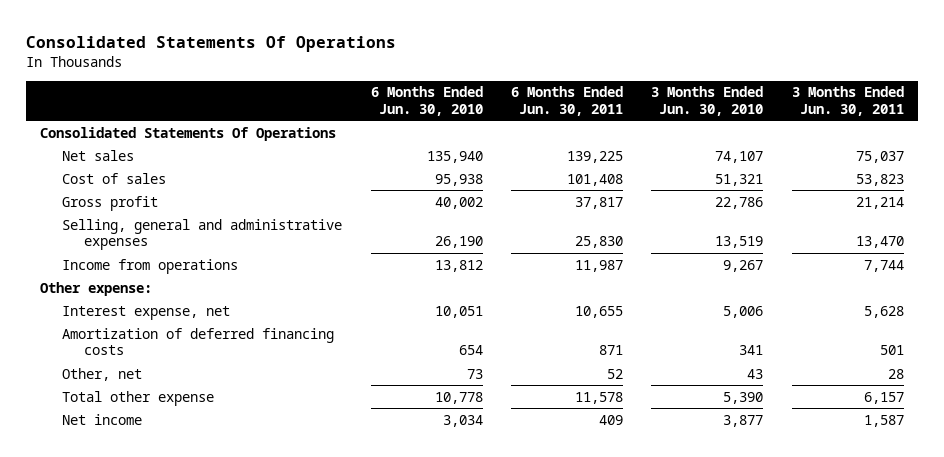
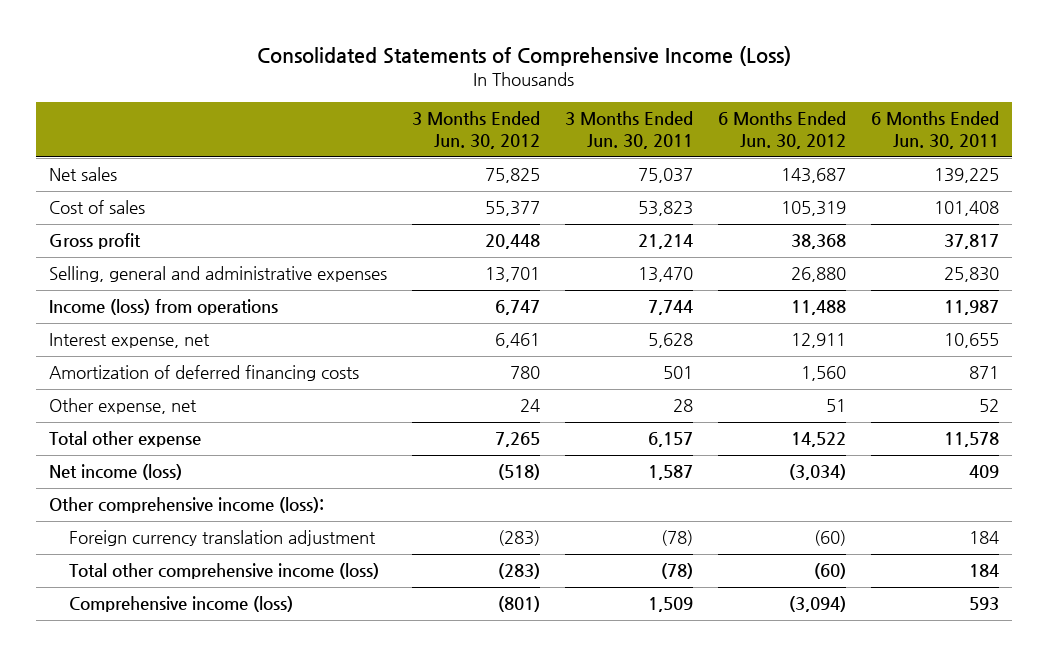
- Consolidated Statements Of Operations
+ Consolidated Statements of Comprehensive Income (Loss)
- | 6 Months Ended Jun. 30, 2010 | 6 Months Ended Jun. 30, 2011 | 3 Months Ended Jun. 30, 2010 | 3 Months Ended Jun. 30, 2011
+ | 3 Months Ended Jun. 30, 2012 | 3 Months Ended Jun. 30, 2011 | 6 Months Ended Jun. 30, 2012 | 6 Months Ended Jun. 30, 2011
- Consolidated Statements Of Operations
- Income from operations | 13,812 | 11,987 | 9,267 | 7,744
- Other expense:
+ Income (loss) from operations | 6,747 | 7,744 | 11,488 | 11,987
- Other, net | 73 | 52 | 43 | 28
+ Other expense, net | 24 | 28 | 51 | 52
- Net income | 3,034 | 409 | 3,877 | 1,587
+ Net income (loss) | (518) | 1,587 | (3,034) | 409
+ Other comprehensive income (loss):
+ Foreign currency translation adjustment | (283) | (78) | (60) | 184
+ Total other comprehensive income (loss) | (283) | (78) | (60) | 184
+ Comprehensive income (loss) | (801) | 1,509 | (3,094) | 593

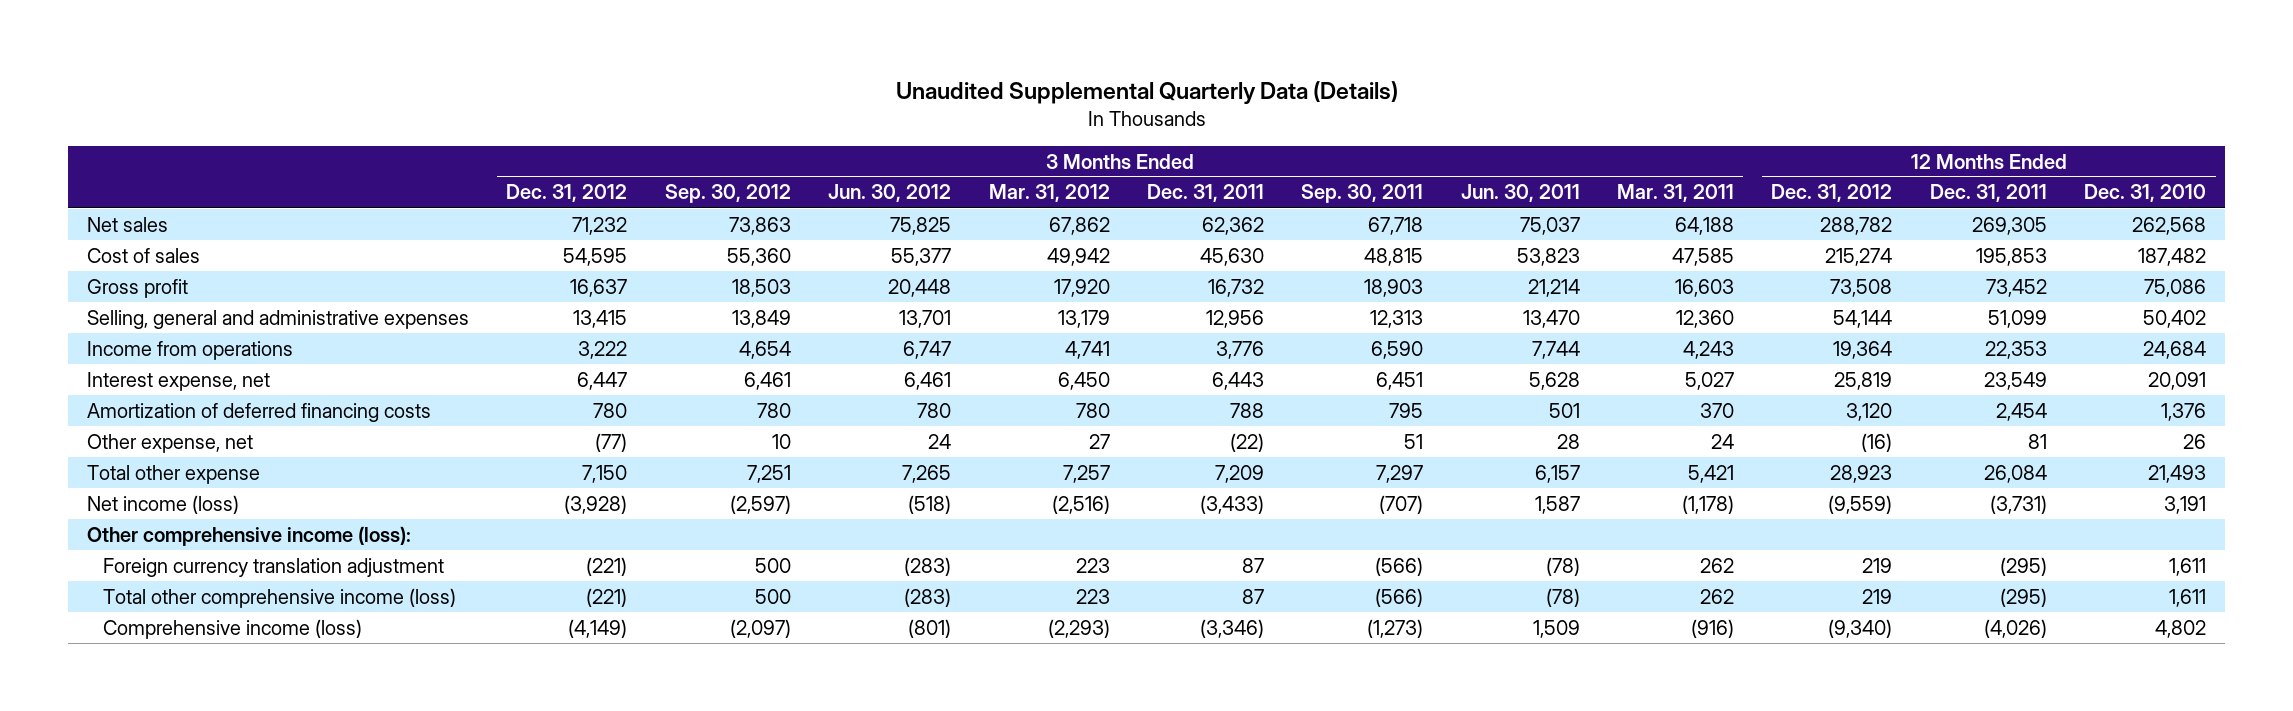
- Consolidated Statements of Comprehensive Income (Loss)
+ Unaudited Supplemental Quarterly Data (Details)
- | 3 Months Ended Jun. 30, 2012 | 3 Months Ended Jun. 30, 2011 | 6 Months Ended Jun. 30, 2012 | 6 Months Ended Jun. 30, 2011
+ | 3 Months Ended Dec. 31, 2012 | 3 Months Ended Sep. 30, 2012 | 3 Months Ended Jun. 30, 2012 | 3 Months Ended Mar. 31, 2012 | 3 Months Ended Dec. 31, 2011 | 3 Months Ended Sep. 30, 2011 | 3 Months Ended Jun. 30, 2011 | 3 Months Ended Mar. 31, 2011 | 12 Months Ended Dec. 31, 2012 | 12 Months Ended Dec. 31, 2011 | 12 Months Ended Dec. 31, 2010
- Income (loss) from operations | 6,747 | 7,744 | 11,488 | 11,987
+ Income from operations | 3,222 | 4,654 | 6,747 | 4,741 | 3,776 | 6,590 | 7,744 | 4,243 | 19,364 | 22,353 | 24,684

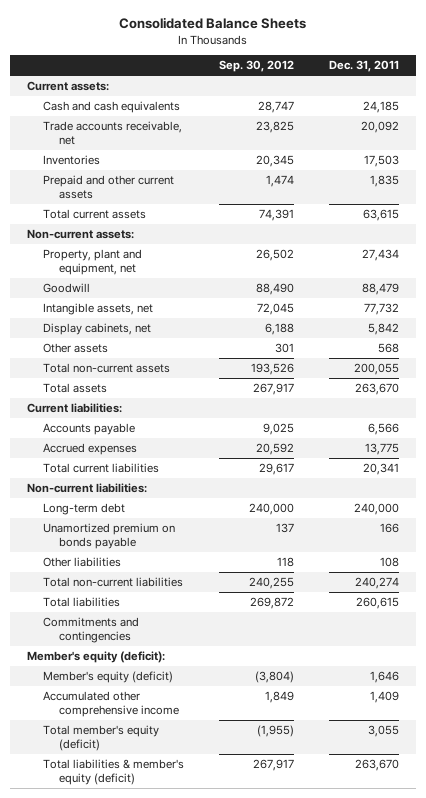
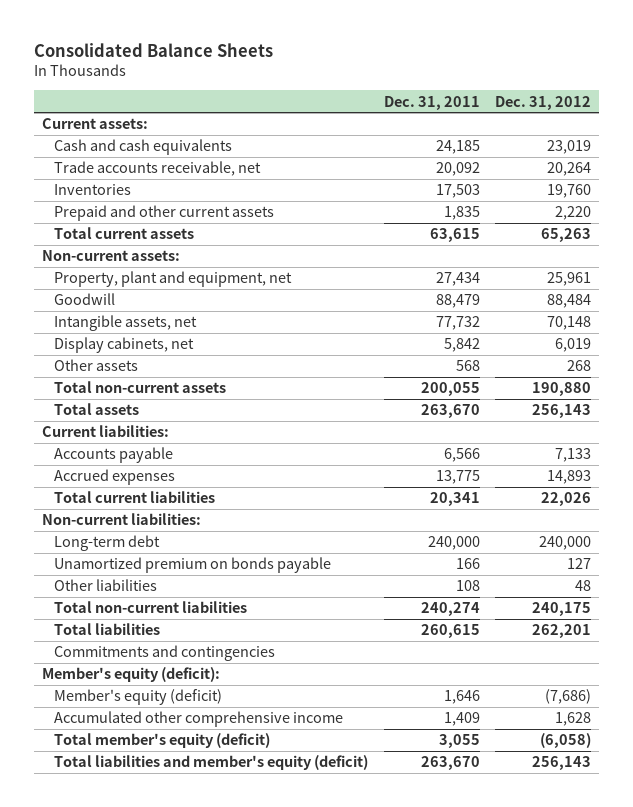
- | Sep. 30, 2012 | Dec. 31, 2011
+ | Dec. 31, 2011 | Dec. 31, 2012
- Total liabilities & member's equity (deficit) | 267,917 | 263,670
+ Total liabilities and member's equity (deficit) | 263,670 | 256,143

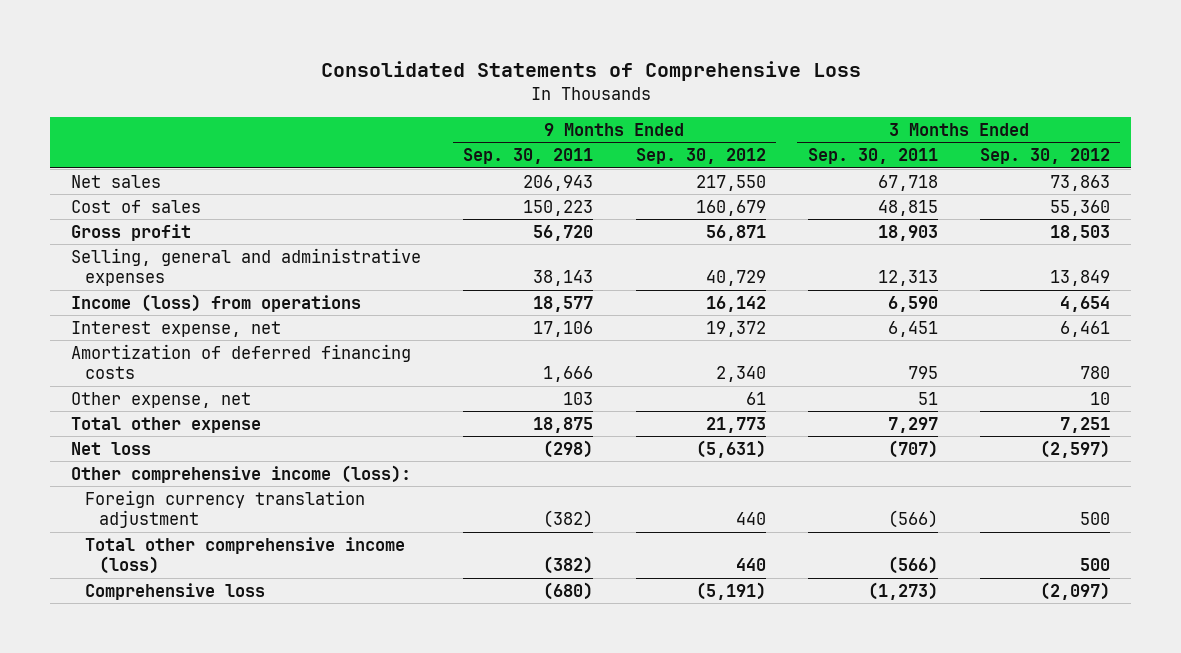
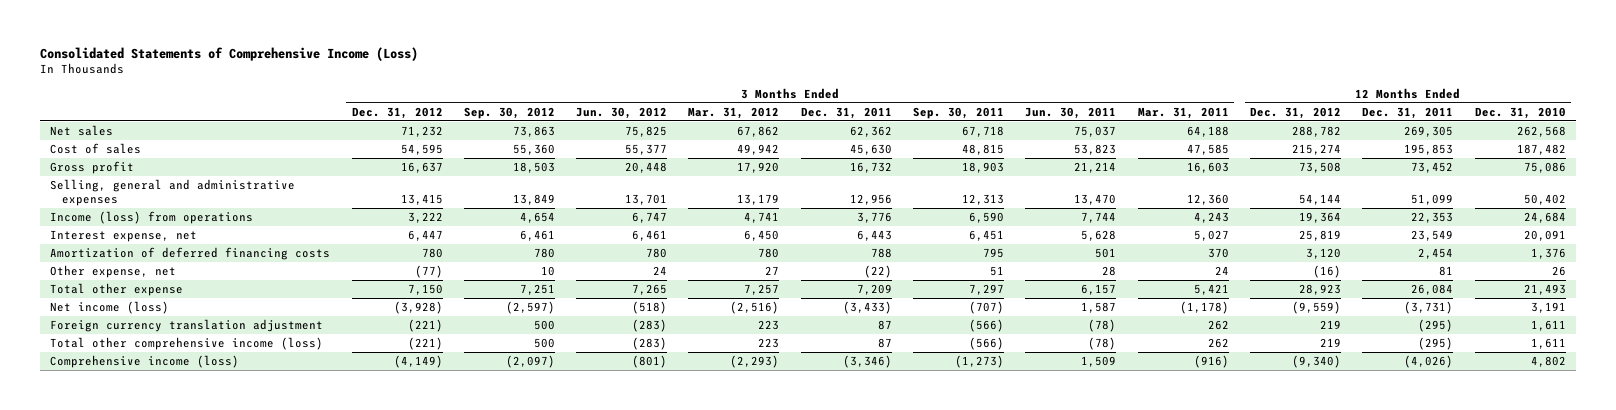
- Consolidated Statements of Comprehensive Loss
+ Consolidated Statements of Comprehensive Income (Loss)
- | 9 Months Ended Sep. 30, 2011 | 9 Months Ended Sep. 30, 2012 | 3 Months Ended Sep. 30, 2011 | 3 Months Ended Sep. 30, 2012
+ | 3 Months Ended Dec. 31, 2012 | 3 Months Ended Sep. 30, 2012 | 3 Months Ended Jun. 30, 2012 | 3 Months Ended Mar. 31, 2012 | 3 Months Ended Dec. 31, 2011 | 3 Months Ended Sep. 30, 2011 | 3 Months Ended Jun. 30, 2011 | 3 Months Ended Mar. 31, 2011 | 12 Months Ended Dec. 31, 2012 | 12 Months Ended Dec. 31, 2011 | 12 Months Ended Dec. 31, 2010
- Net loss | (298) | (5,631) | (707) | (2,597)
- Other comprehensive income (loss):
+ Net income (loss) | (3,928) | (2,597) | (518) | (2,516) | (3,433) | (707) | 1,587 | (1,178) | (9,559) | (3,731) | 3,191
- Comprehensive loss | (680) | (5,191) | (1,273) | (2,097)
+ Comprehensive income (loss) | (4,149) | (2,097) | (801) | (2,293) | (3,346) | (1,273) | 1,509 | (916) | (9,340) | (4,026) | 4,802

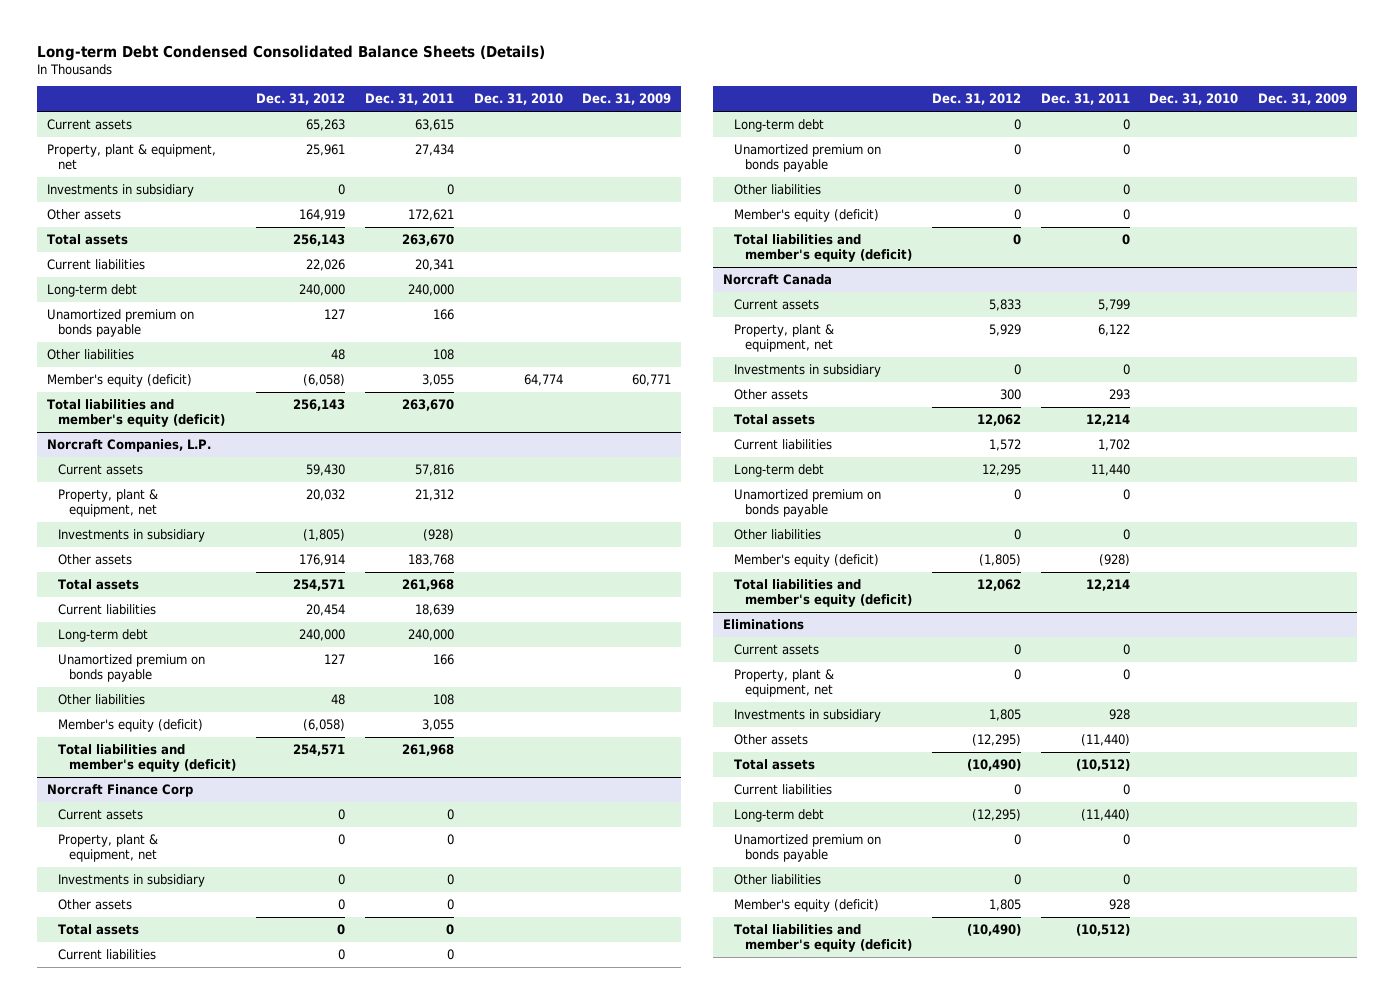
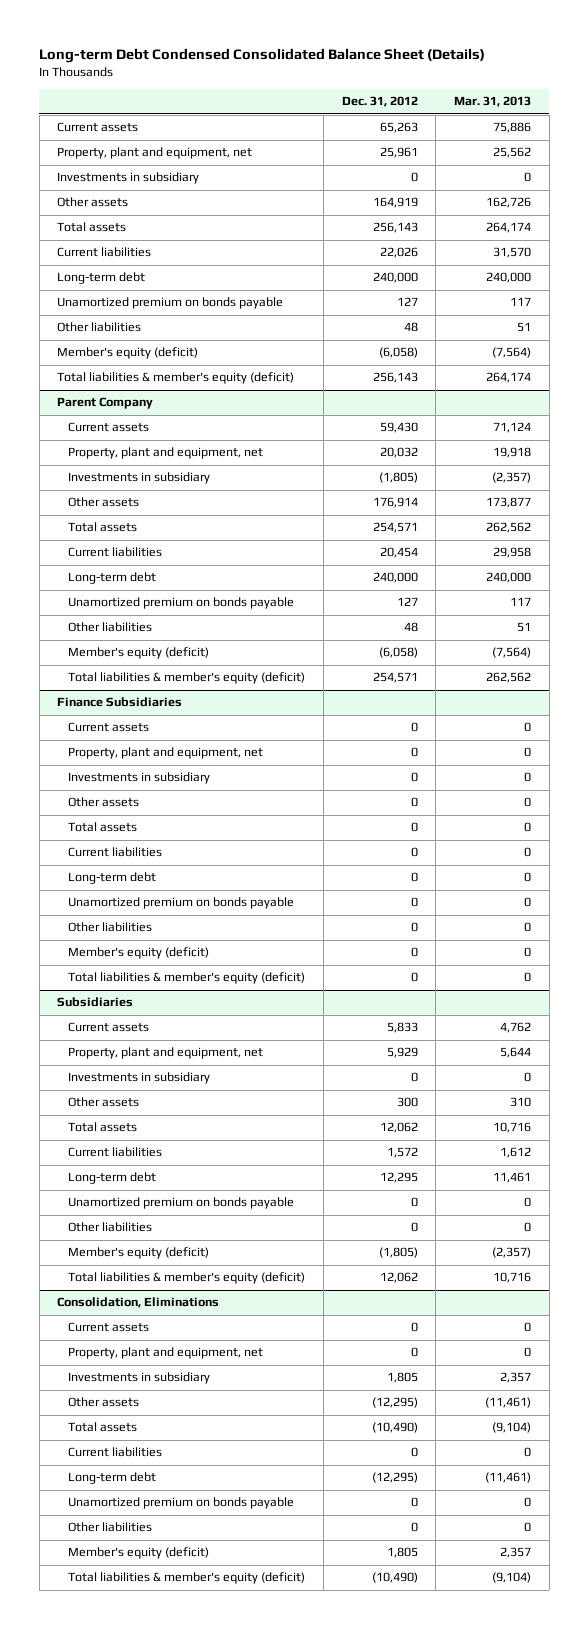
- Long-term Debt Condensed Consolidated Balance Sheets (Details)
+ Long-term Debt Condensed Consolidated Balance Sheet (Details)
- | Dec. 31, 2012 | Dec. 31, 2011 | Dec. 31, 2010 | Dec. 31, 2009
+ | Dec. 31, 2012 | Mar. 31, 2013
- Property, plant & equipment, net | 25,961 | 27,434 | |
+ Property, plant and equipment, net | 25,961 | 25,562
- Total liabilities and member's equity (deficit) | 256,143 | 263,670 | |
- Norcraft Companies, L.P.
+ Total liabilities & member's equity (deficit) | 256,143 | 264,174
+ Parent Company
- Property, plant & equipment, net | 20,032 | 21,312 | |
+ Property, plant and equipment, net | 20,032 | 19,918
- Total liabilities and member's equity (deficit) | 254,571 | 261,968 | |
- Norcraft Finance Corp
+ Total liabilities & member's equity (deficit) | 254,571 | 262,562
+ Finance Subsidiaries
- Property, plant & equipment, net | 0 | 0 | |
+ Property, plant and equipment, net | 0 | 0
- Total liabilities and member's equity (deficit) | 0 | 0 | |
- Norcraft Canada
+ Total liabilities & member's equity (deficit) | 0 | 0
+ Subsidiaries
- Property, plant & equipment, net | 5,929 | 6,122 | |
+ Property, plant and equipment, net | 5,929 | 5,644
- Total liabilities and member's equity (deficit) | 12,062 | 12,214 | |
- Eliminations
+ Total liabilities & member's equity (deficit) | 12,062 | 10,716
+ Consolidation, Eliminations
- Property, plant & equipment, net | 0 | 0 | |
+ Property, plant and equipment, net | 0 | 0
- Total liabilities and member's equity (deficit) | (10,490) | (10,512) | |
+ Total liabilities & member's equity (deficit) | (10,490) | (9,104)

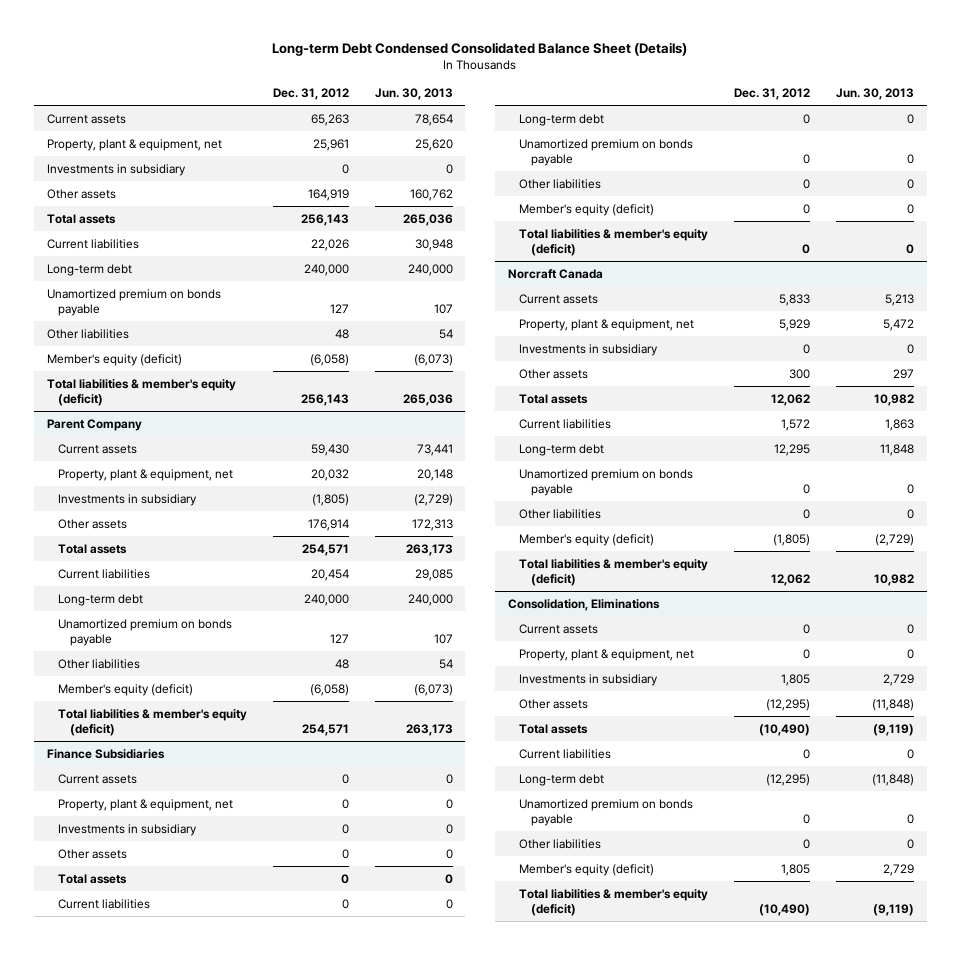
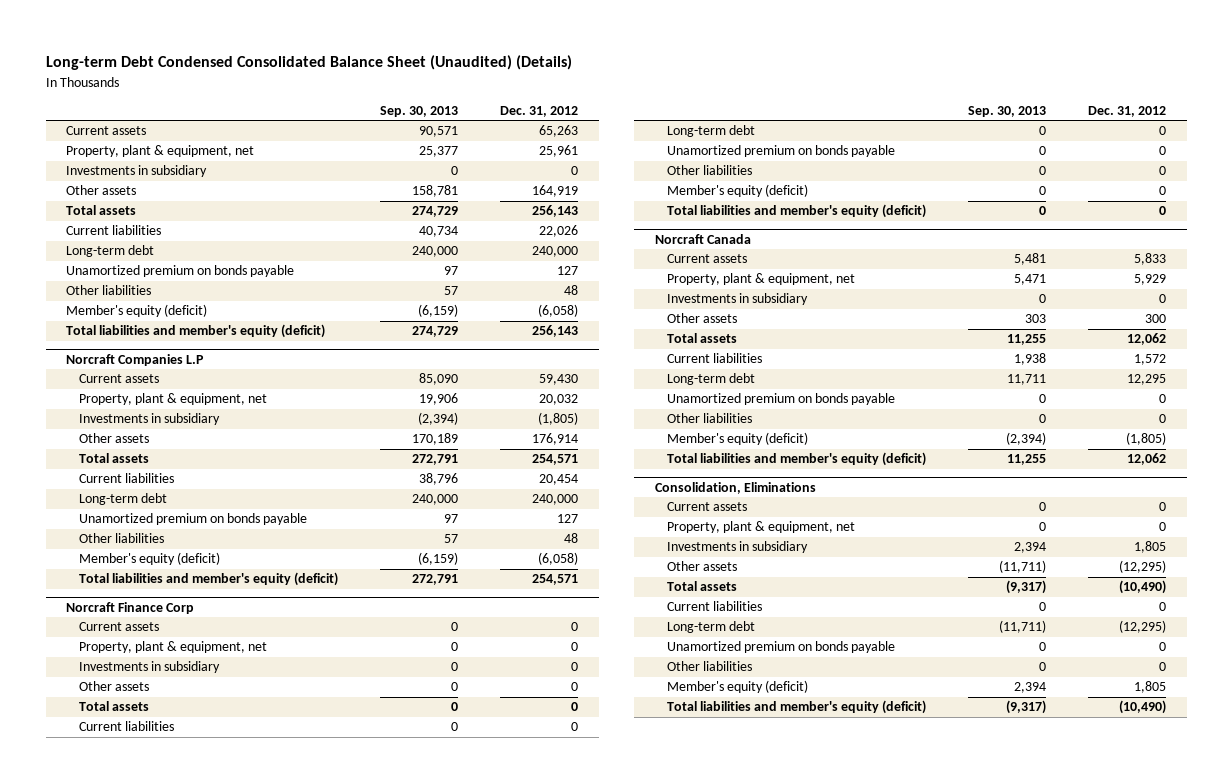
- Long-term Debt Condensed Consolidated Balance Sheet (Details)
+ Long-term Debt Condensed Consolidated Balance Sheet (Unaudited) (Details)
- | Dec. 31, 2012 | Jun. 30, 2013
+ | Sep. 30, 2013 | Dec. 31, 2012
- Total liabilities & member's equity (deficit) | 256,143 | 265,036
- Parent Company
+ Total liabilities and member's equity (deficit) | 274,729 | 256,143
+ Norcraft Companies L.P
- Total liabilities & member's equity (deficit) | 254,571 | 263,173
- Finance Subsidiaries
+ Total liabilities and member's equity (deficit) | 272,791 | 254,571
+ Norcraft Finance Corp
- Total liabilities & member's equity (deficit) | 0 | 0
+ Total liabilities and member's equity (deficit) | 0 | 0
@ Norcraft Canada
- Total liabilities & member's equity (deficit) | 12,062 | 10,982
+ Total liabilities and member's equity (deficit) | 11,255 | 12,062
@ Consolidation, Eliminations
- Total liabilities & member's equity (deficit) | (10,490) | (9,119)
+ Total liabilities and member's equity (deficit) | (9,317) | (10,490)

